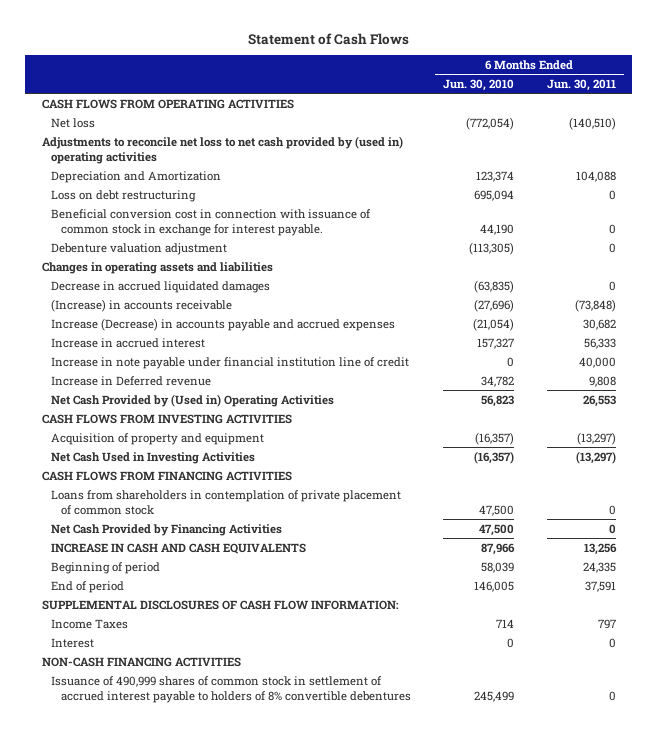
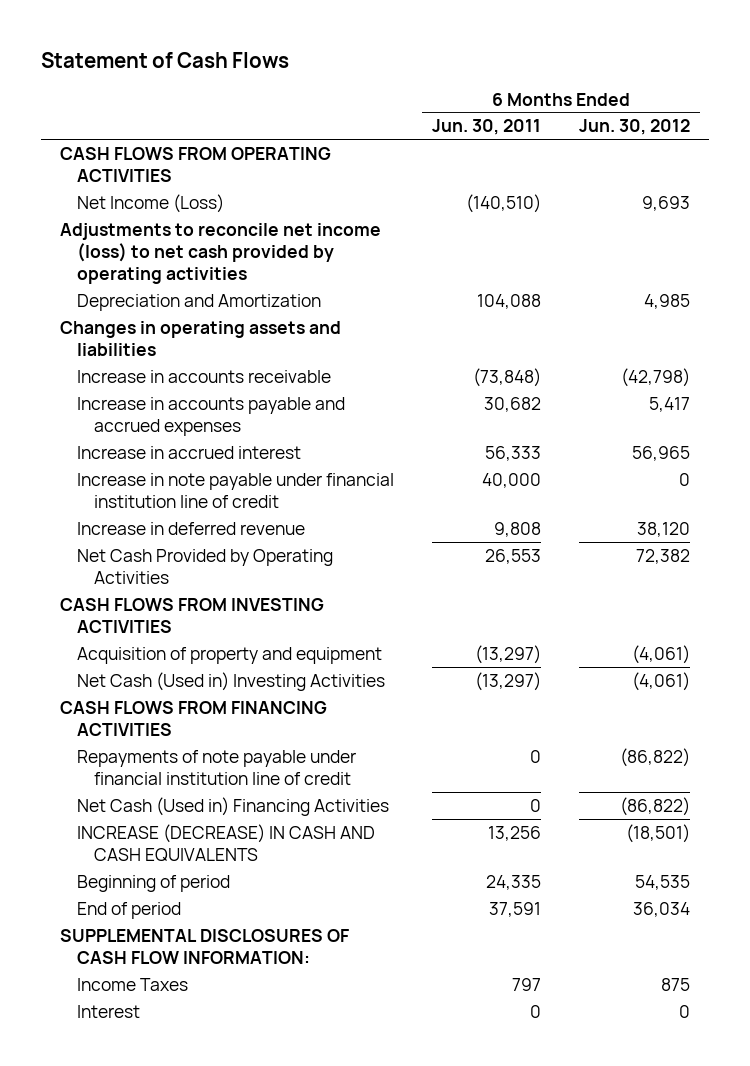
- | 6 Months Ended Jun. 30, 2010 | 6 Months Ended Jun. 30, 2011
+ | 6 Months Ended Jun. 30, 2011 | 6 Months Ended Jun. 30, 2012
- Net loss | (772,054) | (140,510)
- Adjustments to reconcile net loss to net cash provided by (used in) operating activities
+ Net Income (Loss) | (140,510) | 9,693
+ Adjustments to reconcile net income (loss) to net cash provided by operating activities
- Loss on debt restructuring | 695,094 | 0
- Beneficial conversion cost in connection with issuance of common stock in exchange for interest payable. | 44,190 | 0
- Debenture valuation adjustment | (113,305) | 0
- Decrease in accrued liquidated damages | (63,835) | 0
- (Increase) in accounts receivable | (27,696) | (73,848)
- Increase (Decrease) in accounts payable and accrued expenses | (21,054) | 30,682
+ Increase in accounts receivable | (73,848) | (42,798)
+ Increase in accounts payable and accrued expenses | 30,682 | 5,417
- Increase in Deferred revenue | 34,782 | 9,808
- Net Cash Provided by (Used in) Operating Activities | 56,823 | 26,553
+ Increase in deferred revenue | 9,808 | 38,120
+ Net Cash Provided by Operating Activities | 26,553 | 72,382
- Net Cash Used in Investing Activities | (16,357) | (13,297)
+ Net Cash (Used in) Investing Activities | (13,297) | (4,061)
- Loans from shareholders in contemplation of private placement of common stock | 47,500 | 0
- Net Cash Provided by Financing Activities | 47,500 | 0
- INCREASE IN CASH AND CASH EQUIVALENTS | 87,966 | 13,256
+ Repayments of note payable under financial institution line of credit | 0 | (86,822)
+ Net Cash (Used in) Financing Activities | 0 | (86,822)
+ INCREASE (DECREASE) IN CASH AND CASH EQUIVALENTS | 13,256 | (18,501)
- NON-CASH FINANCING ACTIVITIES
- Issuance of 490,999 shares of common stock in settlement of accrued interest payable to holders of 8% convertible debentures | 245,499 | 0

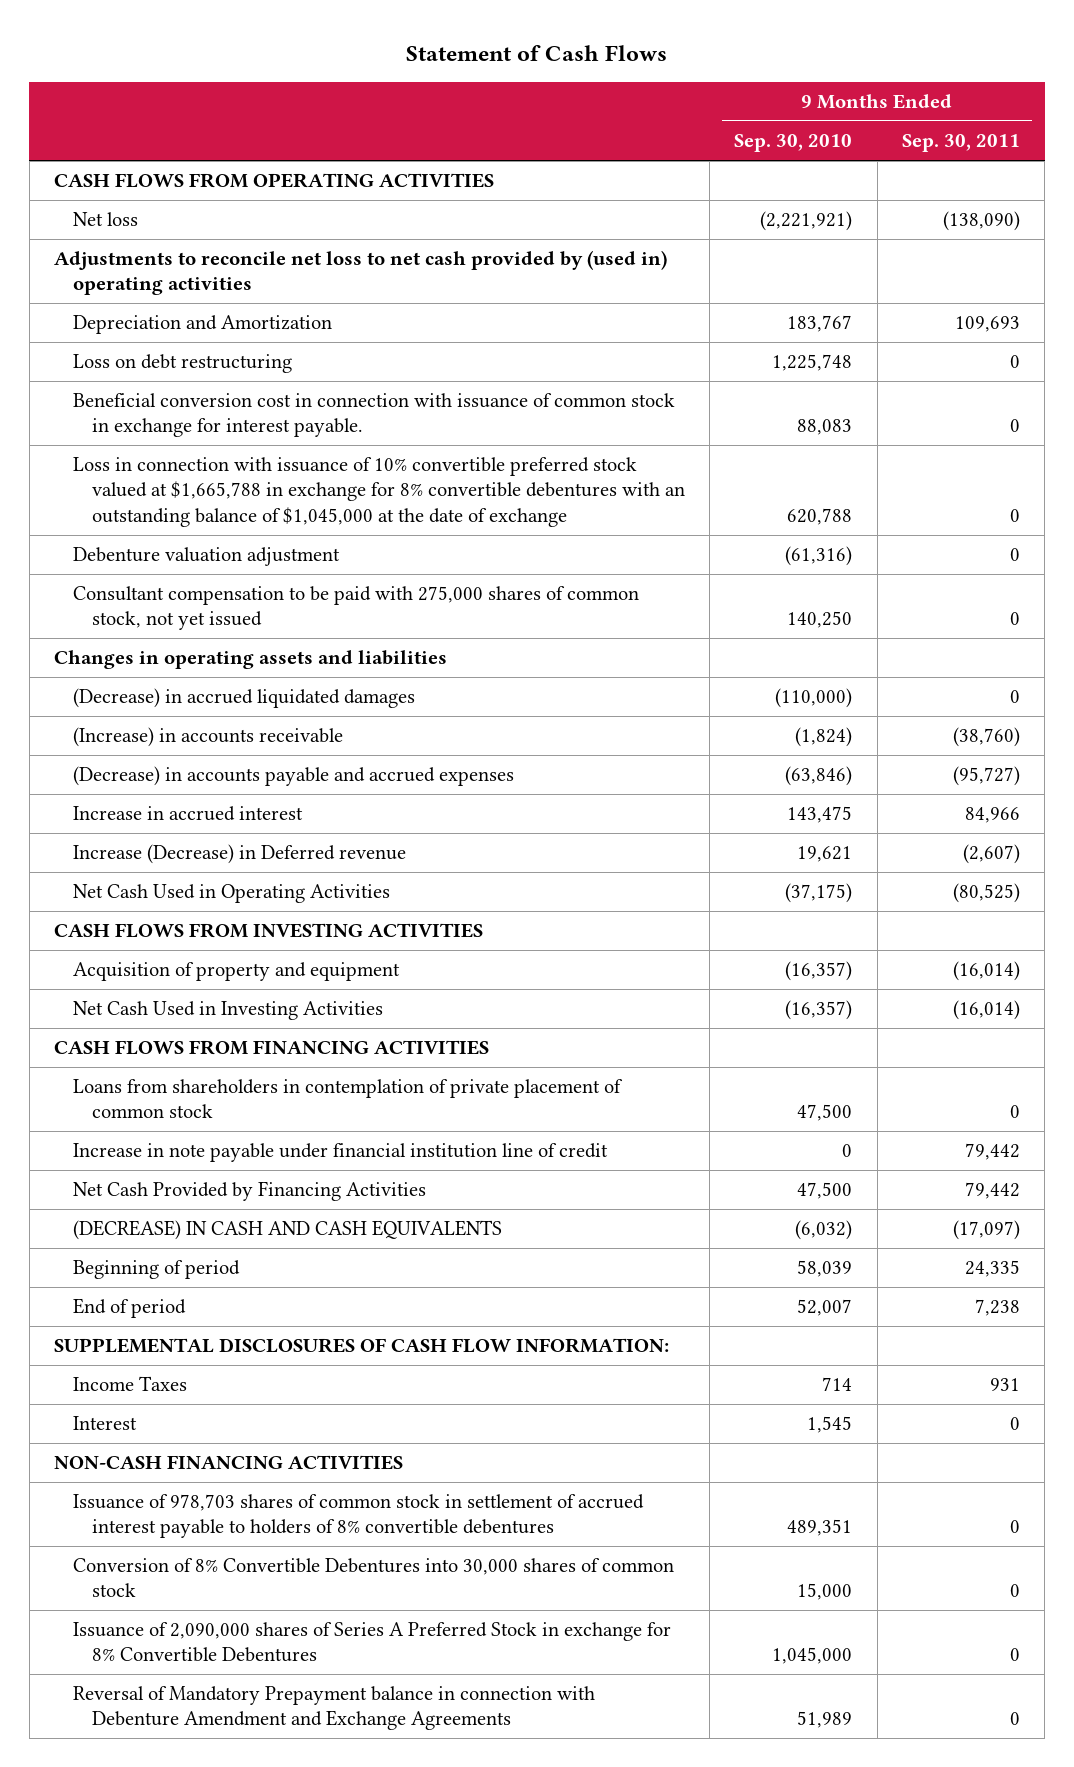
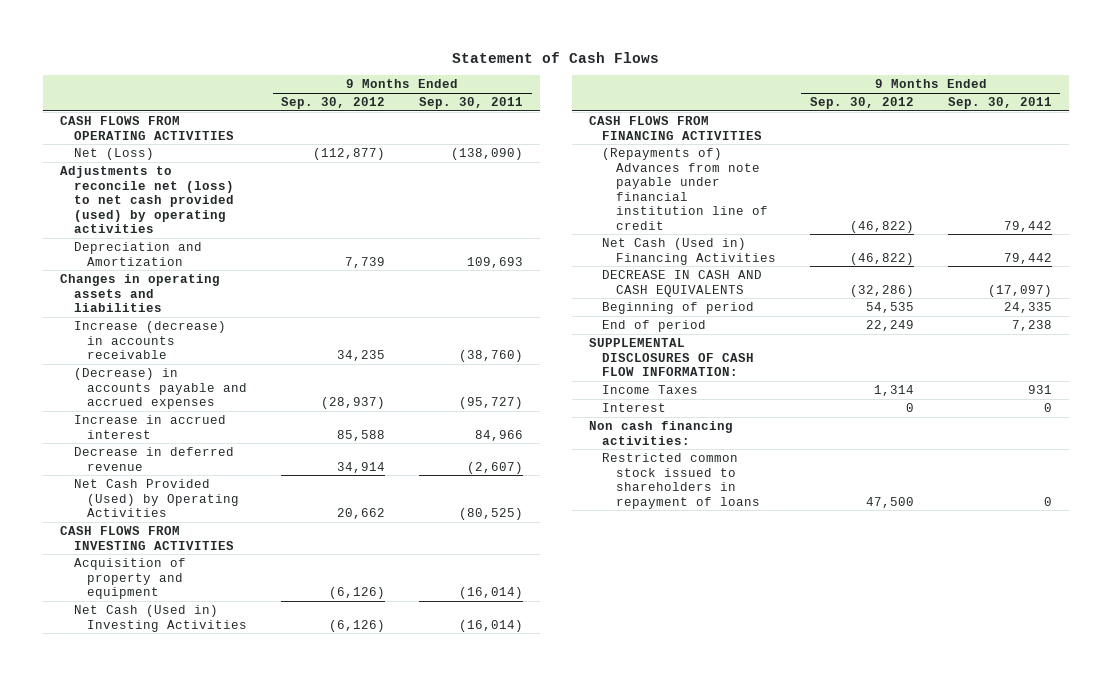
- | 9 Months Ended Sep. 30, 2010 | 9 Months Ended Sep. 30, 2011
+ | 9 Months Ended Sep. 30, 2012 | 9 Months Ended Sep. 30, 2011
- Net loss | (2,221,921) | (138,090)
- Adjustments to reconcile net loss to net cash provided by (used in) operating activities
+ Net (Loss) | (112,877) | (138,090)
+ Adjustments to reconcile net (loss) to net cash provided (used) by operating activities
- Loss on debt restructuring | 1,225,748 | 0
- Beneficial conversion cost in connection with issuance of common stock in exchange for interest payable. | 88,083 | 0
- Loss in connection with issuance of 10% convertible preferred stock valued at $1,665,788 in exchange for 8% convertible debentures with an outstanding balance of $1,045,000 at the date of exchange | 620,788 | 0
- Debenture valuation adjustment | (61,316) | 0
- Consultant compensation to be paid with 275,000 shares of common stock, not yet issued | 140,250 | 0
- (Decrease) in accrued liquidated damages | (110,000) | 0
- (Increase) in accounts receivable | (1,824) | (38,760)
+ Increase (decrease) in accounts receivable | 34,235 | (38,760)
- Increase (Decrease) in Deferred revenue | 19,621 | (2,607)
- Net Cash Used in Operating Activities | (37,175) | (80,525)
+ Decrease in deferred revenue | 34,914 | (2,607)
+ Net Cash Provided (Used) by Operating Activities | 20,662 | (80,525)
- Net Cash Used in Investing Activities | (16,357) | (16,014)
+ Net Cash (Used in) Investing Activities | (6,126) | (16,014)
- Loans from shareholders in contemplation of private placement of common stock | 47,500 | 0
- Increase in note payable under financial institution line of credit | 0 | 79,442
- Net Cash Provided by Financing Activities | 47,500 | 79,442
- (DECREASE) IN CASH AND CASH EQUIVALENTS | (6,032) | (17,097)
+ (Repayments of) Advances from note payable under financial institution line of credit | (46,822) | 79,442
+ Net Cash (Used in) Financing Activities | (46,822) | 79,442
+ DECREASE IN CASH AND CASH EQUIVALENTS | (32,286) | (17,097)
- NON-CASH FINANCING ACTIVITIES
- Issuance of 978,703 shares of common stock in settlement of accrued interest payable to holders of 8% convertible debentures | 489,351 | 0
- Conversion of 8% Convertible Debentures into 30,000 shares of common stock | 15,000 | 0
- Issuance of 2,090,000 shares of Series A Preferred Stock in exchange for 8% Convertible Debentures | 1,045,000 | 0
- Reversal of Mandatory Prepayment balance in connection with Debenture Amendment and Exchange Agreements | 51,989 | 0
+ Non cash financing activities:
+ Restricted common stock issued to shareholders in repayment of loans | 47,500 | 0

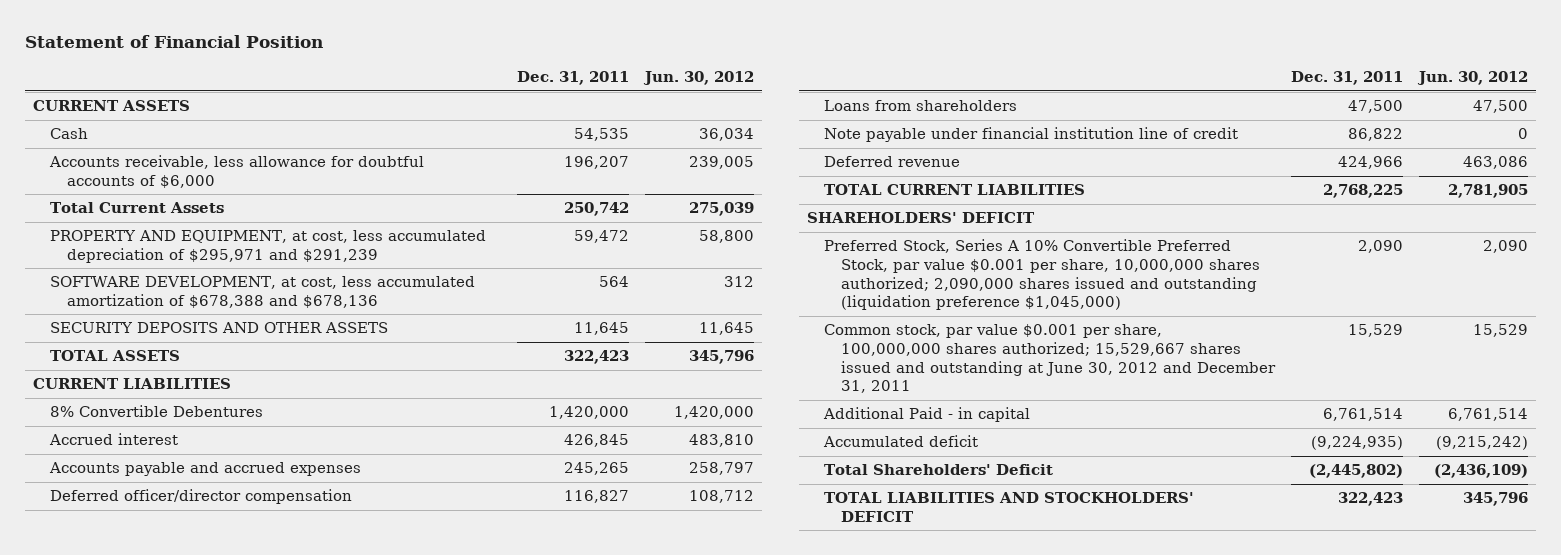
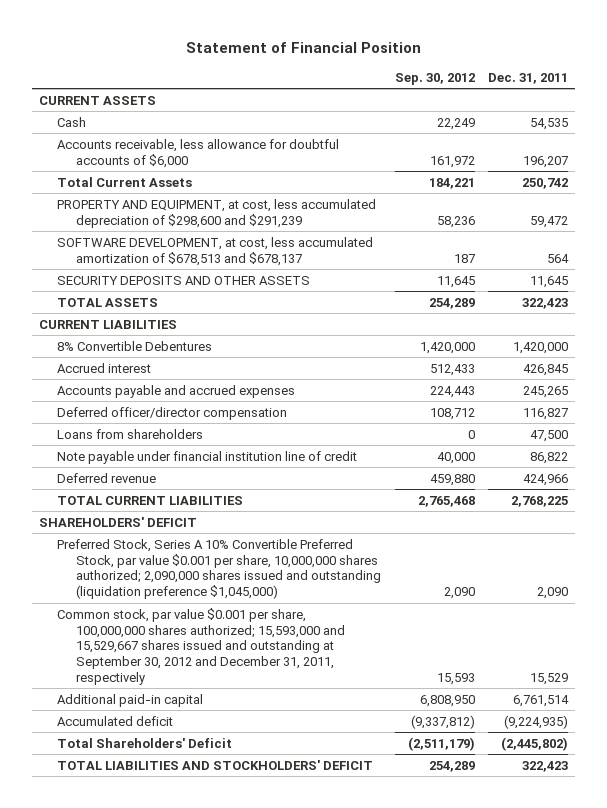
- | Dec. 31, 2011 | Jun. 30, 2012
+ | Sep. 30, 2012 | Dec. 31, 2011
- PROPERTY AND EQUIPMENT, at cost, less accumulated depreciation of $295,971 and $291,239 | 59,472 | 58,800
- SOFTWARE DEVELOPMENT, at cost, less accumulated amortization of $678,388 and $678,136 | 564 | 312
+ PROPERTY AND EQUIPMENT, at cost, less accumulated depreciation of $298,600 and $291,239 | 58,236 | 59,472
+ SOFTWARE DEVELOPMENT, at cost, less accumulated amortization of $678,513 and $678,137 | 187 | 564
- Common stock, par value $0.001 per share, 100,000,000 shares authorized; 15,529,667 shares issued and outstanding at June 30, 2012 and December 31, 2011 | 15,529 | 15,529
- Additional Paid - in capital | 6,761,514 | 6,761,514
+ Common stock, par value $0.001 per share, 100,000,000 shares authorized; 15,593,000 and 15,529,667 shares issued and outstanding at September 30, 2012 and December 31, 2011, respectively | 15,593 | 15,529
+ Additional paid-in capital | 6,808,950 | 6,761,514

